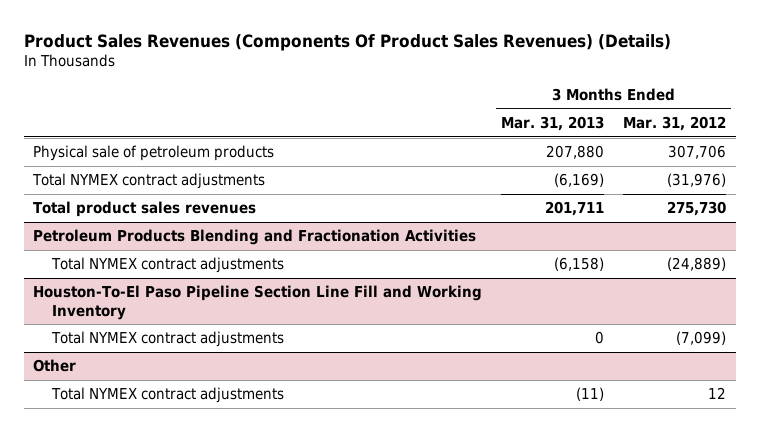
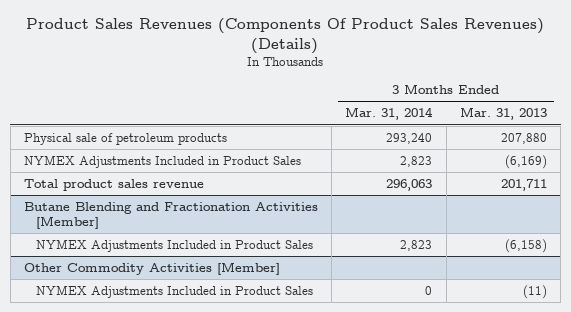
- | 3 Months Ended Mar. 31, 2013 | 3 Months Ended Mar. 31, 2012
+ | 3 Months Ended Mar. 31, 2014 | 3 Months Ended Mar. 31, 2013
- Total NYMEX contract adjustments | (6,169) | (31,976)
- Total product sales revenues | 201,711 | 275,730
- Petroleum Products Blending and Fractionation Activities
- Total NYMEX contract adjustments | (6,158) | (24,889)
- Houston-To-El Paso Pipeline Section Line Fill and Working Inventory
- Total NYMEX contract adjustments | 0 | (7,099)
- Other
- Total NYMEX contract adjustments | (11) | 12
+ NYMEX Adjustments Included in Product Sales | 2,823 | (6,169)
+ Total product sales revenue | 296,063 | 201,711
+ Butane Blending and Fractionation Activities [Member]
+ NYMEX Adjustments Included in Product Sales | 2,823 | (6,158)
+ Other Commodity Activities [Member]
+ NYMEX Adjustments Included in Product Sales | 0 | (11)

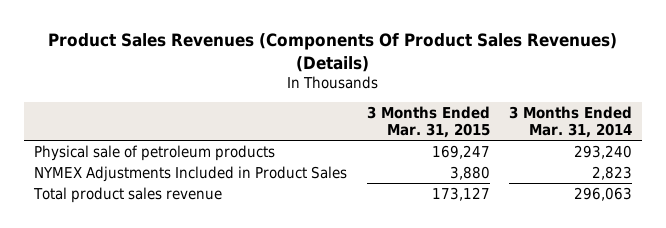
- | 3 Months Ended Mar. 31, 2014 | 3 Months Ended Mar. 31, 2013
+ | 3 Months Ended Mar. 31, 2015 | 3 Months Ended Mar. 31, 2014
- Butane Blending and Fractionation Activities [Member]
- NYMEX Adjustments Included in Product Sales | 2,823 | (6,158)
- Other Commodity Activities [Member]
- NYMEX Adjustments Included in Product Sales | 0 | (11)

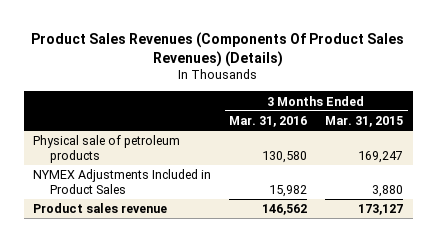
- | 3 Months Ended Mar. 31, 2015 | 3 Months Ended Mar. 31, 2014
+ | 3 Months Ended Mar. 31, 2016 | 3 Months Ended Mar. 31, 2015
- Total product sales revenue | 173,127 | 296,063
+ Product sales revenue | 146,562 | 173,127

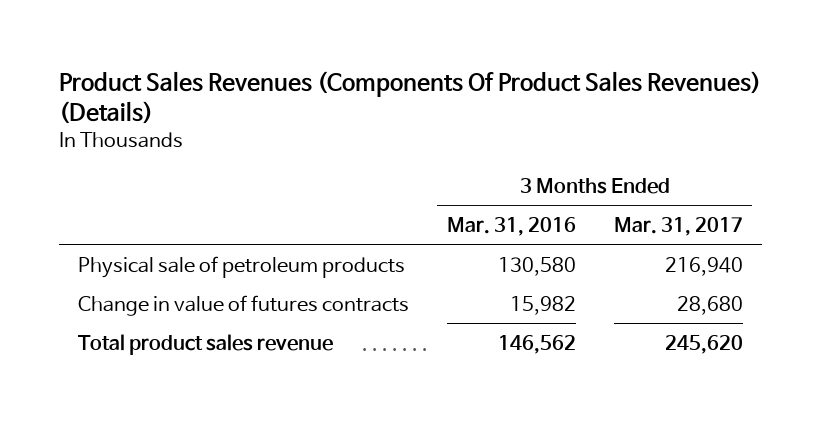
- | 3 Months Ended Mar. 31, 2016 | 3 Months Ended Mar. 31, 2015
+ | 3 Months Ended Mar. 31, 2016 | 3 Months Ended Mar. 31, 2017
- NYMEX Adjustments Included in Product Sales | 15,982 | 3,880
- Product sales revenue | 146,562 | 173,127
+ Change in value of futures contracts | 15,982 | 28,680
+ Total product sales revenue | 146,562 | 245,620

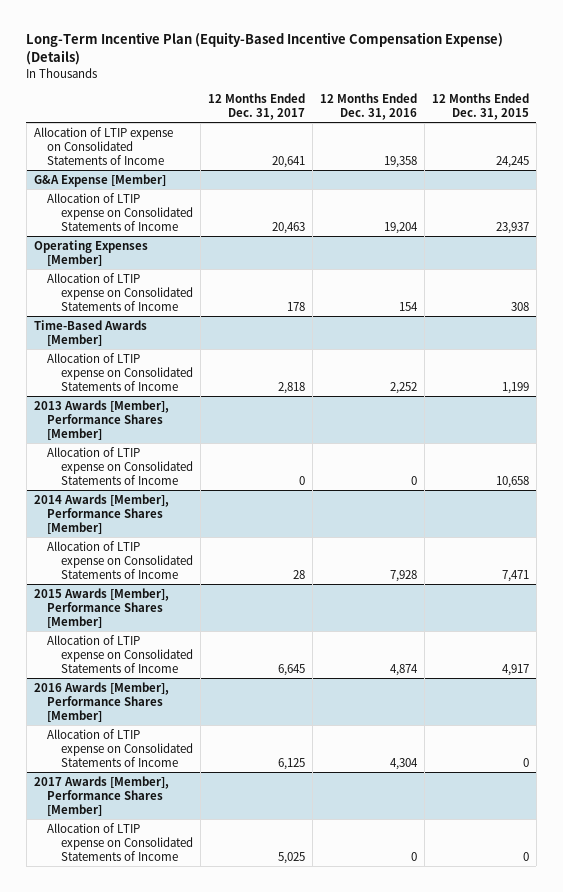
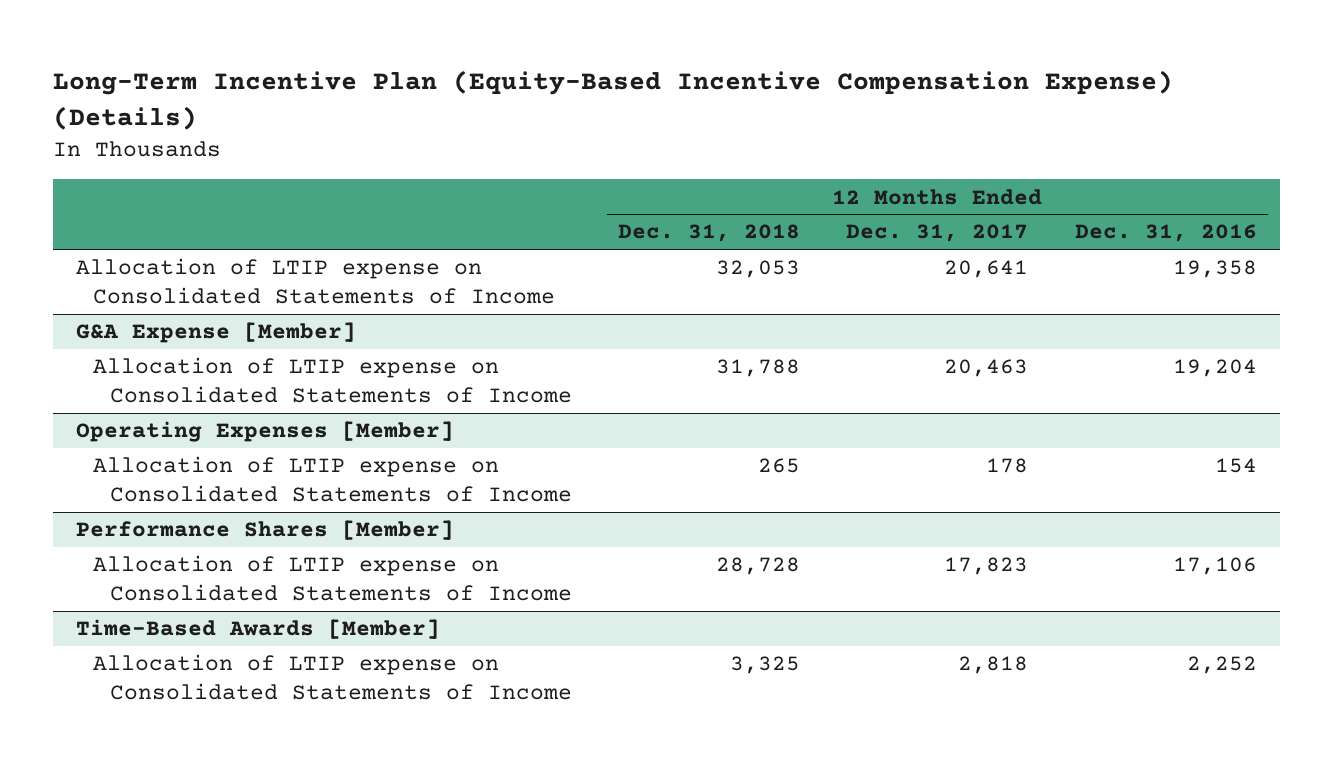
- | 12 Months Ended Dec. 31, 2017 | 12 Months Ended Dec. 31, 2016 | 12 Months Ended Dec. 31, 2015
+ | 12 Months Ended Dec. 31, 2018 | 12 Months Ended Dec. 31, 2017 | 12 Months Ended Dec. 31, 2016
+ Performance Shares [Member]
+ Allocation of LTIP expense on Consolidated Statements of Income | 28,728 | 17,823 | 17,106
- 2013 Awards [Member], Performance Shares [Member]
- Allocation of LTIP expense on Consolidated Statements of Income | 0 | 0 | 10,658
- 2014 Awards [Member], Performance Shares [Member]
- Allocation of LTIP expense on Consolidated Statements of Income | 28 | 7,928 | 7,471
- 2015 Awards [Member], Performance Shares [Member]
- Allocation of LTIP expense on Consolidated Statements of Income | 6,645 | 4,874 | 4,917
- 2016 Awards [Member], Performance Shares [Member]
- Allocation of LTIP expense on Consolidated Statements of Income | 6,125 | 4,304 | 0
- 2017 Awards [Member], Performance Shares [Member]
- Allocation of LTIP expense on Consolidated Statements of Income | 5,025 | 0 | 0

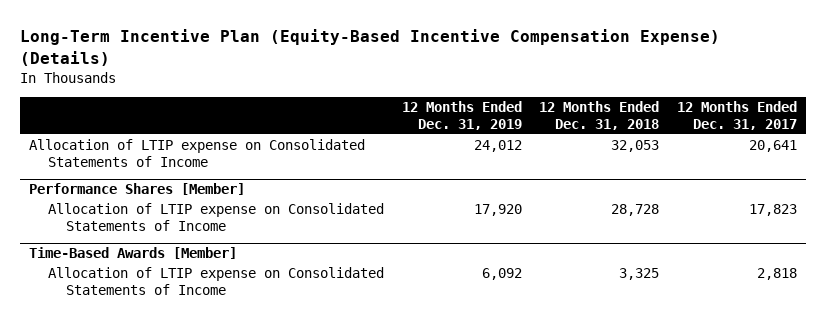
- | 12 Months Ended Dec. 31, 2018 | 12 Months Ended Dec. 31, 2017 | 12 Months Ended Dec. 31, 2016
+ | 12 Months Ended Dec. 31, 2019 | 12 Months Ended Dec. 31, 2018 | 12 Months Ended Dec. 31, 2017
- G&A Expense [Member]
- Allocation of LTIP expense on Consolidated Statements of Income | 31,788 | 20,463 | 19,204
- Operating Expenses [Member]
- Allocation of LTIP expense on Consolidated Statements of Income | 265 | 178 | 154

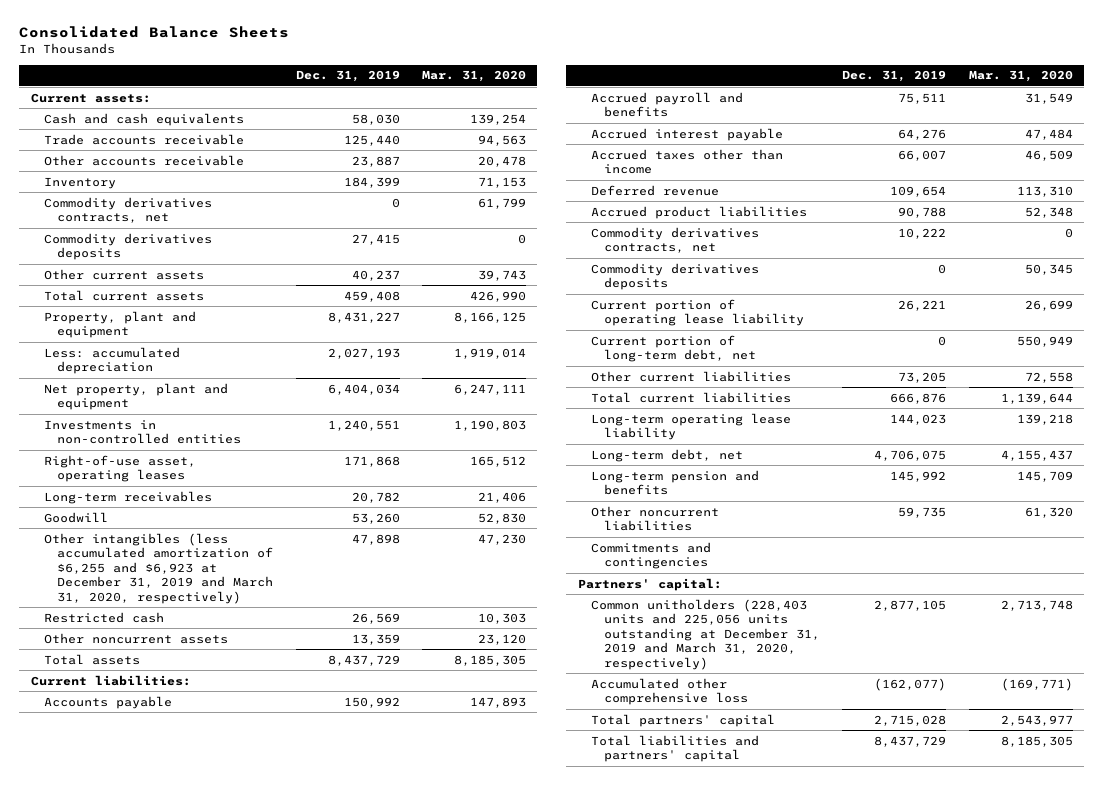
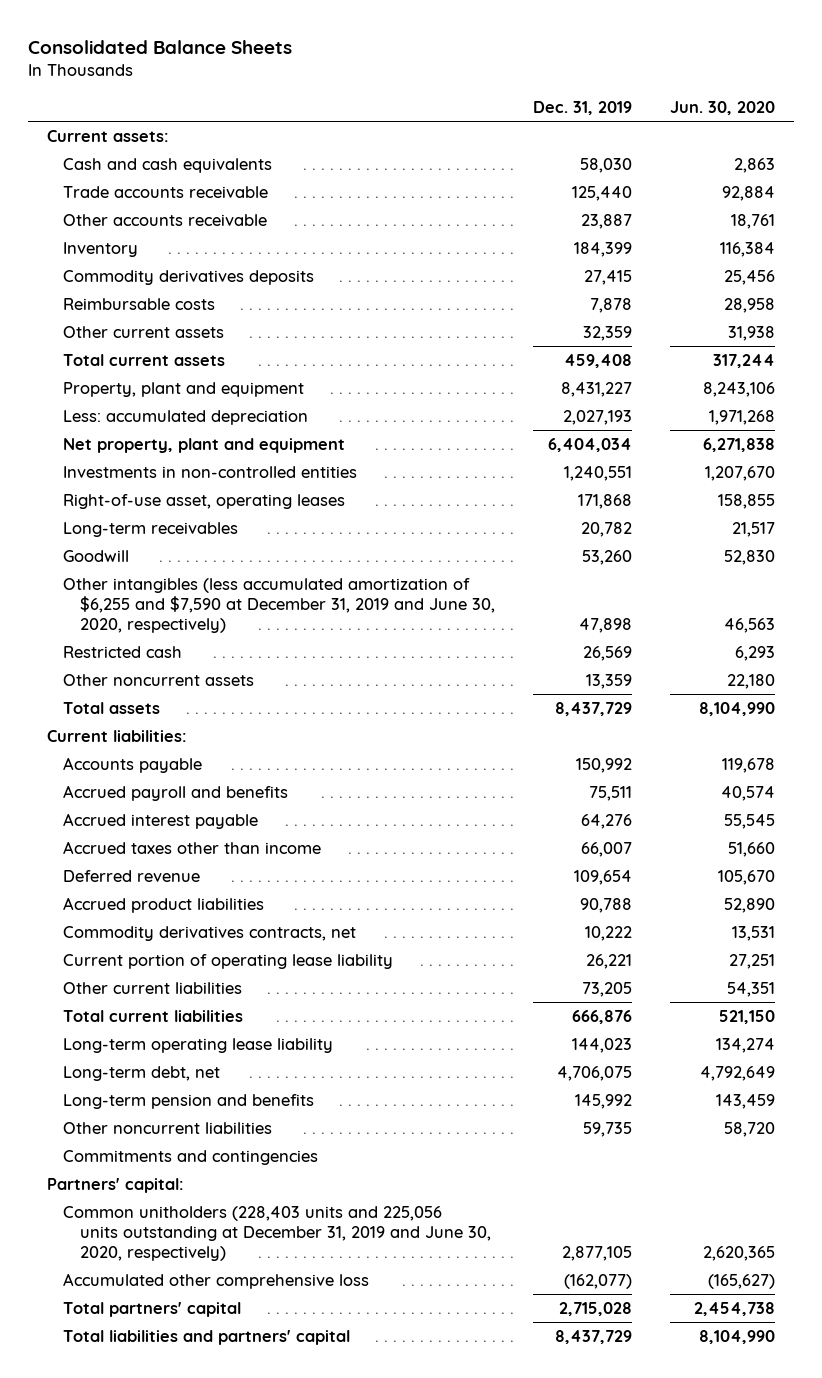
- | Dec. 31, 2019 | Mar. 31, 2020
+ | Dec. 31, 2019 | Jun. 30, 2020
- Commodity derivatives contracts, net | 0 | 61,799
- Other current assets | 40,237 | 39,743
+ Reimbursable costs | 7,878 | 28,958
+ Other current assets | 32,359 | 31,938
- Other intangibles (less accumulated amortization of $6,255 and $6,923 at December 31, 2019 and March 31, 2020, respectively) | 47,898 | 47,230
+ Other intangibles (less accumulated amortization of $6,255 and $7,590 at December 31, 2019 and June 30, 2020, respectively) | 47,898 | 46,563
- Commodity derivatives deposits | 0 | 50,345
- Current portion of long-term debt, net | 0 | 550,949
- Common unitholders (228,403 units and 225,056 units outstanding at December 31, 2019 and March 31, 2020, respectively) | 2,877,105 | 2,713,748
+ Common unitholders (228,403 units and 225,056 units outstanding at December 31, 2019 and June 30, 2020, respectively) | 2,877,105 | 2,620,365

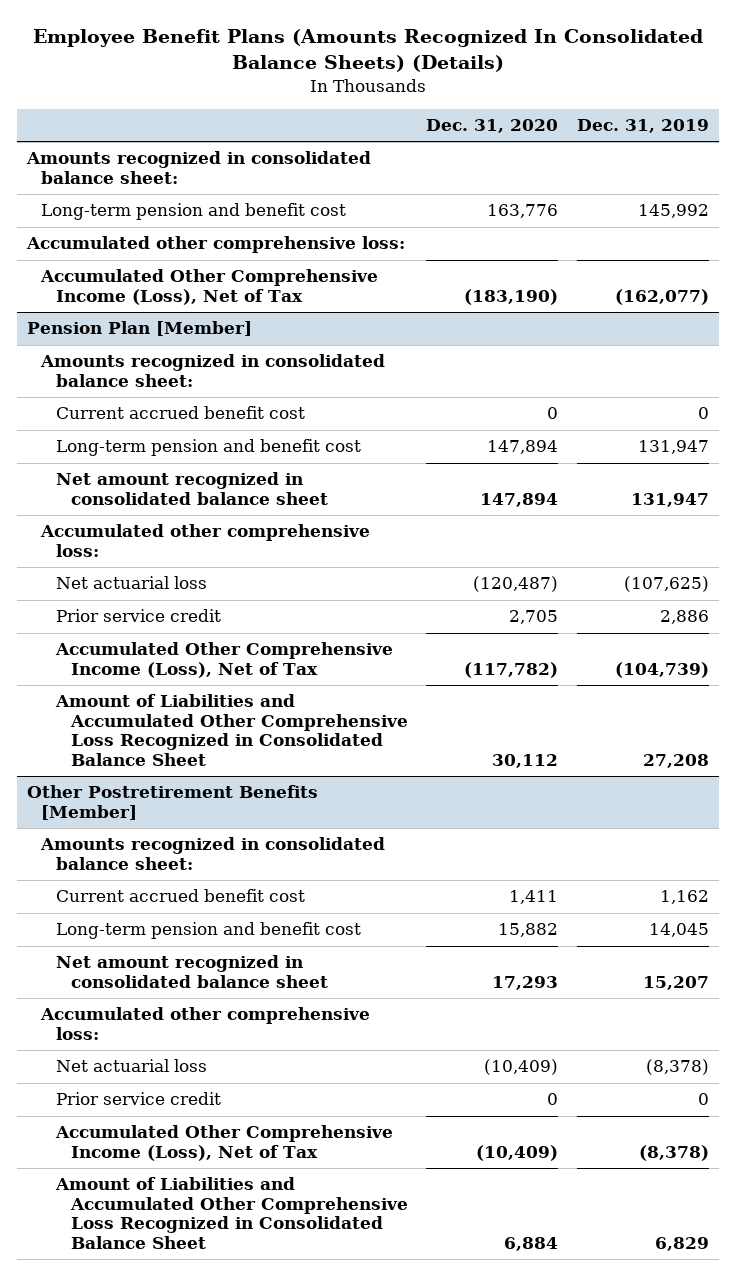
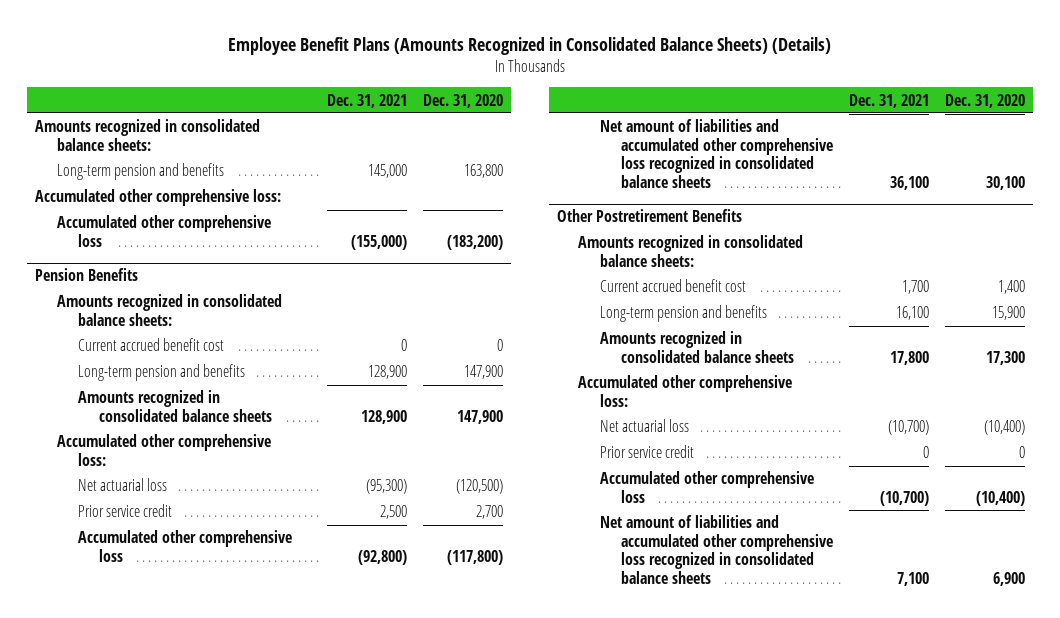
- Employee Benefit Plans (Amounts Recognized In Consolidated Balance Sheets) (Details)
+ Employee Benefit Plans (Amounts Recognized in Consolidated Balance Sheets) (Details)
- | Dec. 31, 2020 | Dec. 31, 2019
+ | Dec. 31, 2021 | Dec. 31, 2020
- Amounts recognized in consolidated balance sheet:
- Long-term pension and benefit cost | 163,776 | 145,992
+ Amounts recognized in consolidated balance sheets:
+ Long-term pension and benefits | 145,000 | 163,800
- Accumulated Other Comprehensive Income (Loss), Net of Tax | (183,190) | (162,077)
- Pension Plan [Member]
- Amounts recognized in consolidated balance sheet:
+ Accumulated other comprehensive loss | (155,000) | (183,200)
+ Pension Benefits
+ Amounts recognized in consolidated balance sheets:
- Long-term pension and benefit cost | 147,894 | 131,947
- Net amount recognized in consolidated balance sheet | 147,894 | 131,947
+ Long-term pension and benefits | 128,900 | 147,900
+ Amounts recognized in consolidated balance sheets | 128,900 | 147,900
- Net actuarial loss | (120,487) | (107,625)
- Prior service credit | 2,705 | 2,886
- Accumulated Other Comprehensive Income (Loss), Net of Tax | (117,782) | (104,739)
- Amount of Liabilities and Accumulated Other Comprehensive Loss Recognized in Consolidated Balance Sheet | 30,112 | 27,208
- Other Postretirement Benefits [Member]
- Amounts recognized in consolidated balance sheet:
- Current accrued benefit cost | 1,411 | 1,162
- Long-term pension and benefit cost | 15,882 | 14,045
- Net amount recognized in consolidated balance sheet | 17,293 | 15,207
+ Net actuarial loss | (95,300) | (120,500)
+ Prior service credit | 2,500 | 2,700
+ Accumulated other comprehensive loss | (92,800) | (117,800)
+ Net amount of liabilities and accumulated other comprehensive loss recognized in consolidated balance sheets | 36,100 | 30,100
+ Other Postretirement Benefits
+ Amounts recognized in consolidated balance sheets:
+ Current accrued benefit cost | 1,700 | 1,400
+ Long-term pension and benefits | 16,100 | 15,900
+ Amounts recognized in consolidated balance sheets | 17,800 | 17,300
- Net actuarial loss | (10,409) | (8,378)
+ Net actuarial loss | (10,700) | (10,400)
- Accumulated Other Comprehensive Income (Loss), Net of Tax | (10,409) | (8,378)
- Amount of Liabilities and Accumulated Other Comprehensive Loss Recognized in Consolidated Balance Sheet | 6,884 | 6,829
+ Accumulated other comprehensive loss | (10,700) | (10,400)
+ Net amount of liabilities and accumulated other comprehensive loss recognized in consolidated balance sheets | 7,100 | 6,900

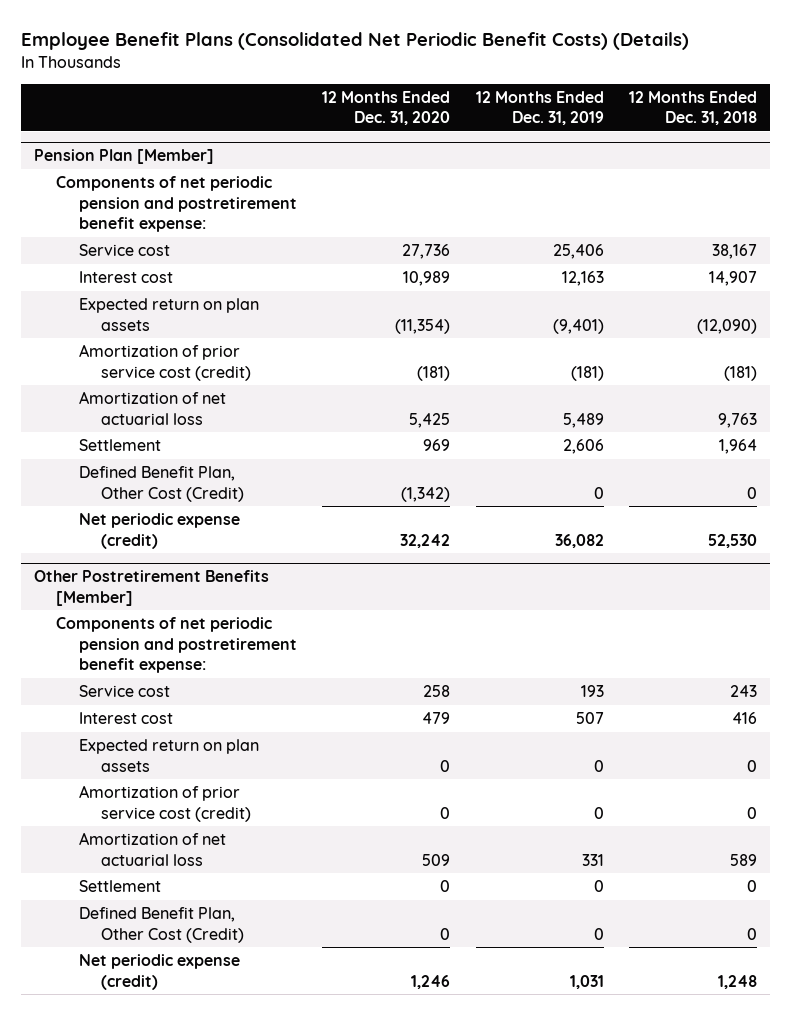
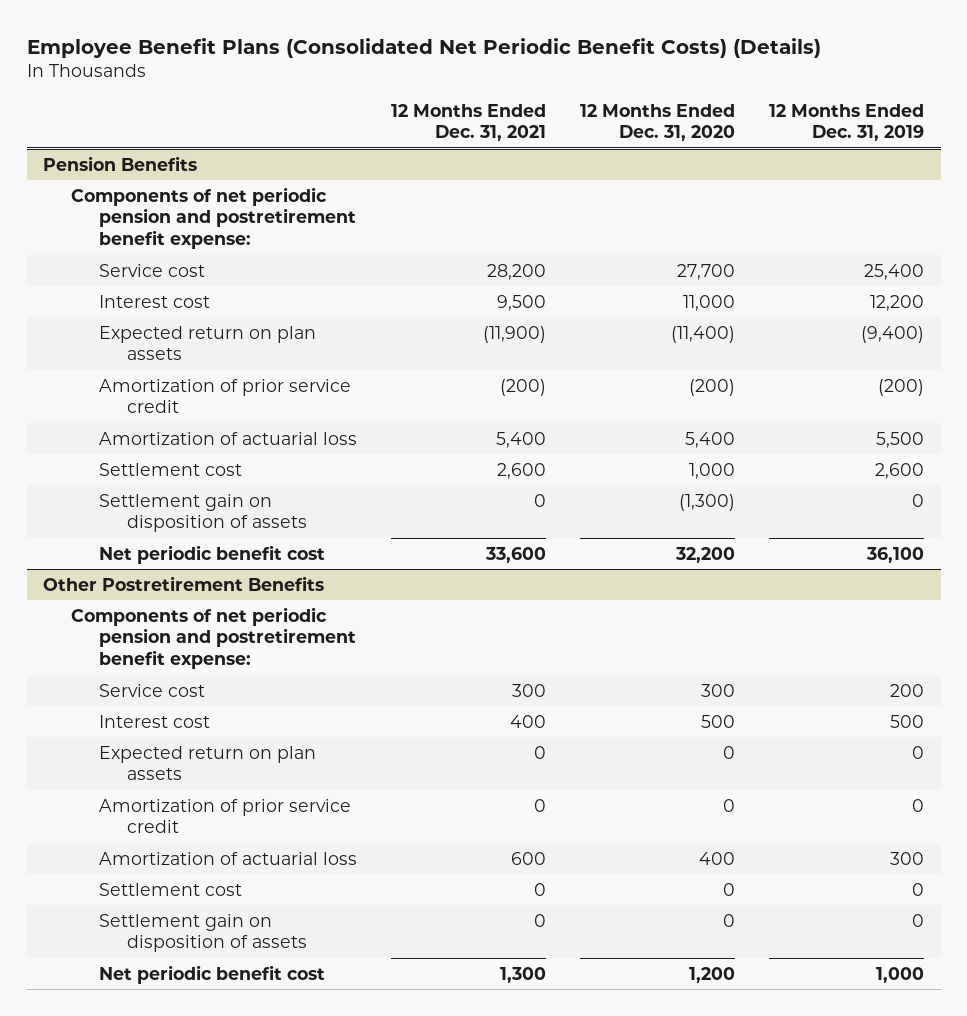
- | 12 Months Ended Dec. 31, 2020 | 12 Months Ended Dec. 31, 2019 | 12 Months Ended Dec. 31, 2018
+ | 12 Months Ended Dec. 31, 2021 | 12 Months Ended Dec. 31, 2020 | 12 Months Ended Dec. 31, 2019
- Pension Plan [Member]
+ Pension Benefits
- Service cost | 27,736 | 25,406 | 38,167
- Interest cost | 10,989 | 12,163 | 14,907
- Expected return on plan assets | (11,354) | (9,401) | (12,090)
- Amortization of prior service cost (credit) | (181) | (181) | (181)
- Amortization of net actuarial loss | 5,425 | 5,489 | 9,763
- Settlement | 969 | 2,606 | 1,964
- Defined Benefit Plan, Other Cost (Credit) | (1,342) | 0 | 0
- Net periodic expense (credit) | 32,242 | 36,082 | 52,530
- Other Postretirement Benefits [Member]
+ Service cost | 28,200 | 27,700 | 25,400
+ Interest cost | 9,500 | 11,000 | 12,200
+ Expected return on plan assets | (11,900) | (11,400) | (9,400)
+ Amortization of prior service credit | (200) | (200) | (200)
+ Amortization of actuarial loss | 5,400 | 5,400 | 5,500
+ Settlement cost | 2,600 | 1,000 | 2,600
+ Settlement gain on disposition of assets | 0 | (1,300) | 0
+ Net periodic benefit cost | 33,600 | 32,200 | 36,100
+ Other Postretirement Benefits
- Service cost | 258 | 193 | 243
- Interest cost | 479 | 507 | 416
+ Service cost | 300 | 300 | 200
+ Interest cost | 400 | 500 | 500
- Amortization of prior service cost (credit) | 0 | 0 | 0
- Amortization of net actuarial loss | 509 | 331 | 589
- Settlement | 0 | 0 | 0
- Defined Benefit Plan, Other Cost (Credit) | 0 | 0 | 0
- Net periodic expense (credit) | 1,246 | 1,031 | 1,248
+ Amortization of prior service credit | 0 | 0 | 0
+ Amortization of actuarial loss | 600 | 400 | 300
+ Settlement cost | 0 | 0 | 0
+ Settlement gain on disposition of assets | 0 | 0 | 0
+ Net periodic benefit cost | 1,300 | 1,200 | 1,000

